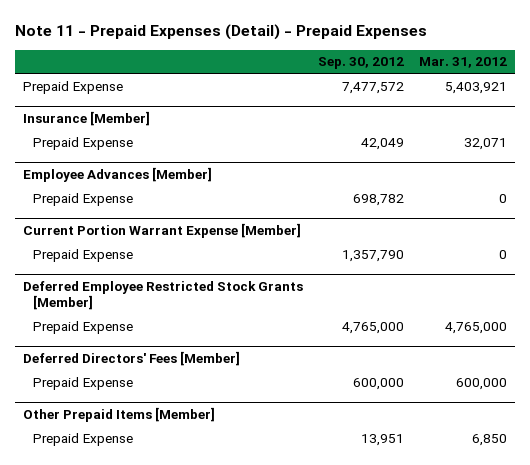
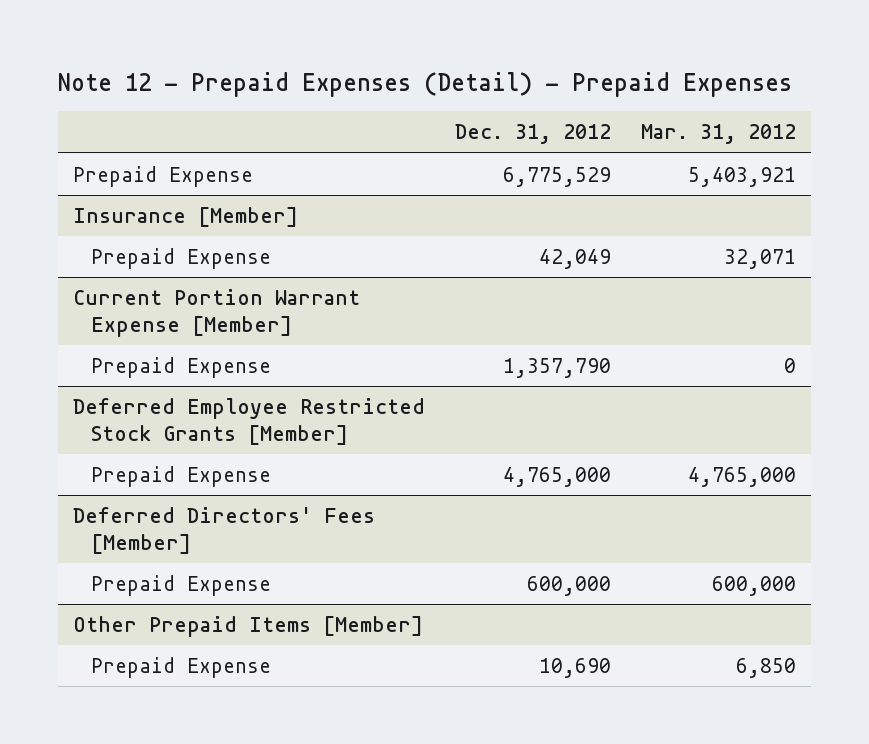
- Note 11 - Prepaid Expenses (Detail) - Prepaid Expenses
+ Note 12 - Prepaid Expenses (Detail) - Prepaid Expenses
- | Sep. 30, 2012 | Mar. 31, 2012
+ | Dec. 31, 2012 | Mar. 31, 2012
- Employee Advances [Member]
- Prepaid Expense | 698,782 | 0

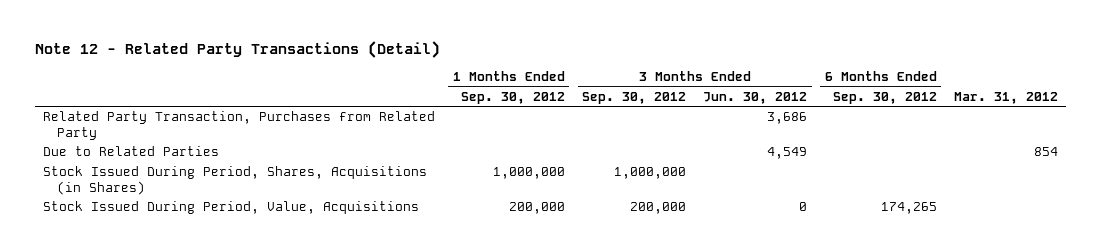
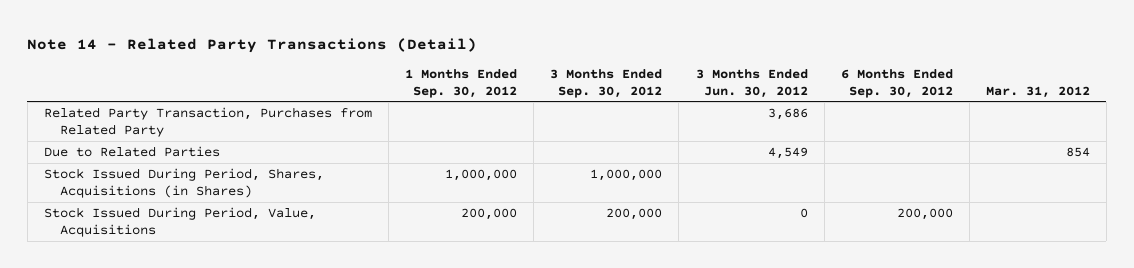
- Note 12 - Related Party Transactions (Detail)
+ Note 14 - Related Party Transactions (Detail)
- Stock Issued During Period, Value, Acquisitions | 200,000 | 200,000 | 0 | 174,265 |
+ Stock Issued During Period, Value, Acquisitions | 200,000 | 200,000 | 0 | 200,000 |

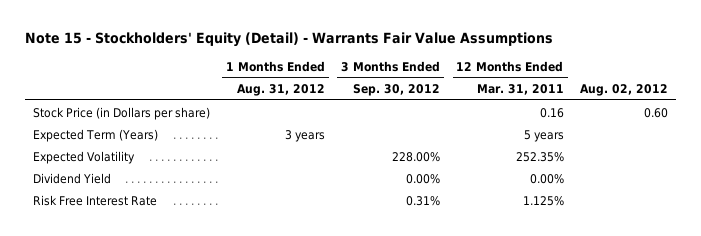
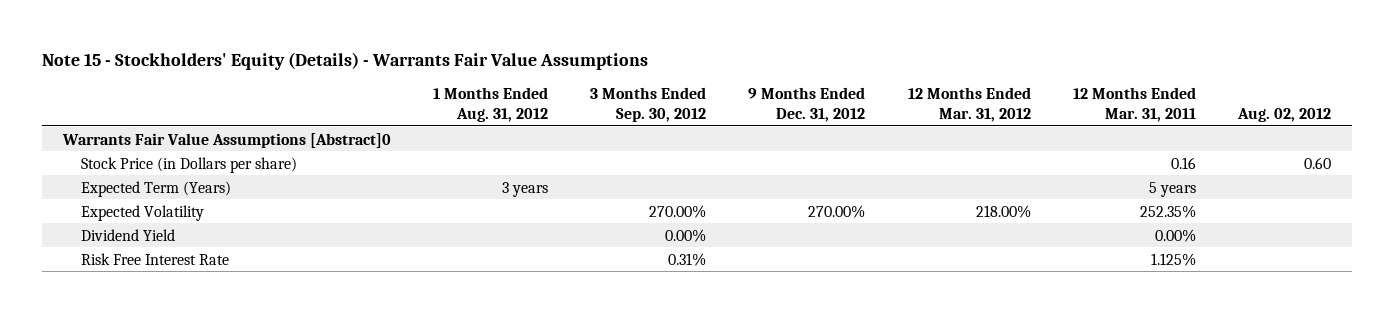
- Note 15 - Stockholders' Equity (Detail) - Warrants Fair Value Assumptions
+ Note 15 - Stockholders' Equity (Details) - Warrants Fair Value Assumptions
- | 1 Months Ended Aug. 31, 2012 | 3 Months Ended Sep. 30, 2012 | 12 Months Ended Mar. 31, 2011 | Aug. 02, 2012
+ | 1 Months Ended Aug. 31, 2012 | 3 Months Ended Sep. 30, 2012 | 9 Months Ended Dec. 31, 2012 | 12 Months Ended Mar. 31, 2012 | 12 Months Ended Mar. 31, 2011 | Aug. 02, 2012
+ Warrants Fair Value Assumptions [Abstract]0
- Expected Volatility | | 228.00% | 252.35% |
+ Expected Volatility | | 270.00% | 270.00% | 218.00% | 252.35% |

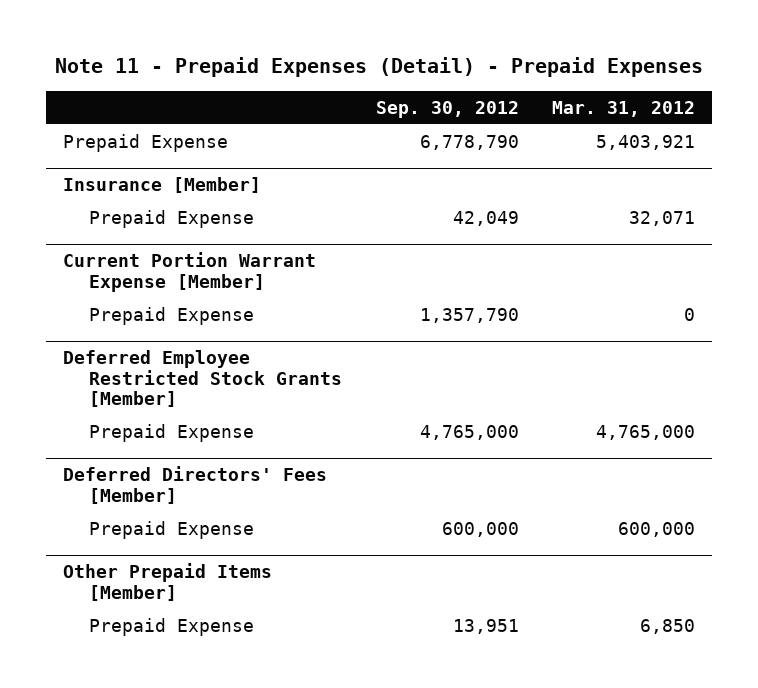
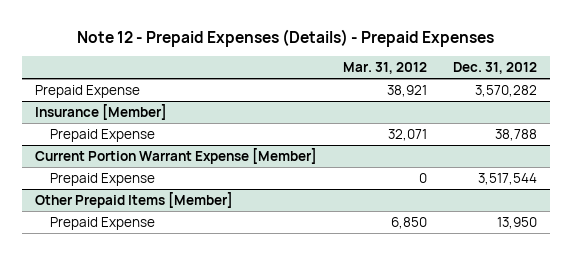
- Note 11 - Prepaid Expenses (Detail) - Prepaid Expenses
+ Note 12 - Prepaid Expenses (Details) - Prepaid Expenses
- | Sep. 30, 2012 | Mar. 31, 2012
+ | Mar. 31, 2012 | Dec. 31, 2012
- Prepaid Expense | 6,778,790 | 5,403,921
+ Prepaid Expense | 38,921 | 3,570,282
- Deferred Employee Restricted Stock Grants [Member]
- Prepaid Expense | 4,765,000 | 4,765,000
- Deferred Directors' Fees [Member]
- Prepaid Expense | 600,000 | 600,000

